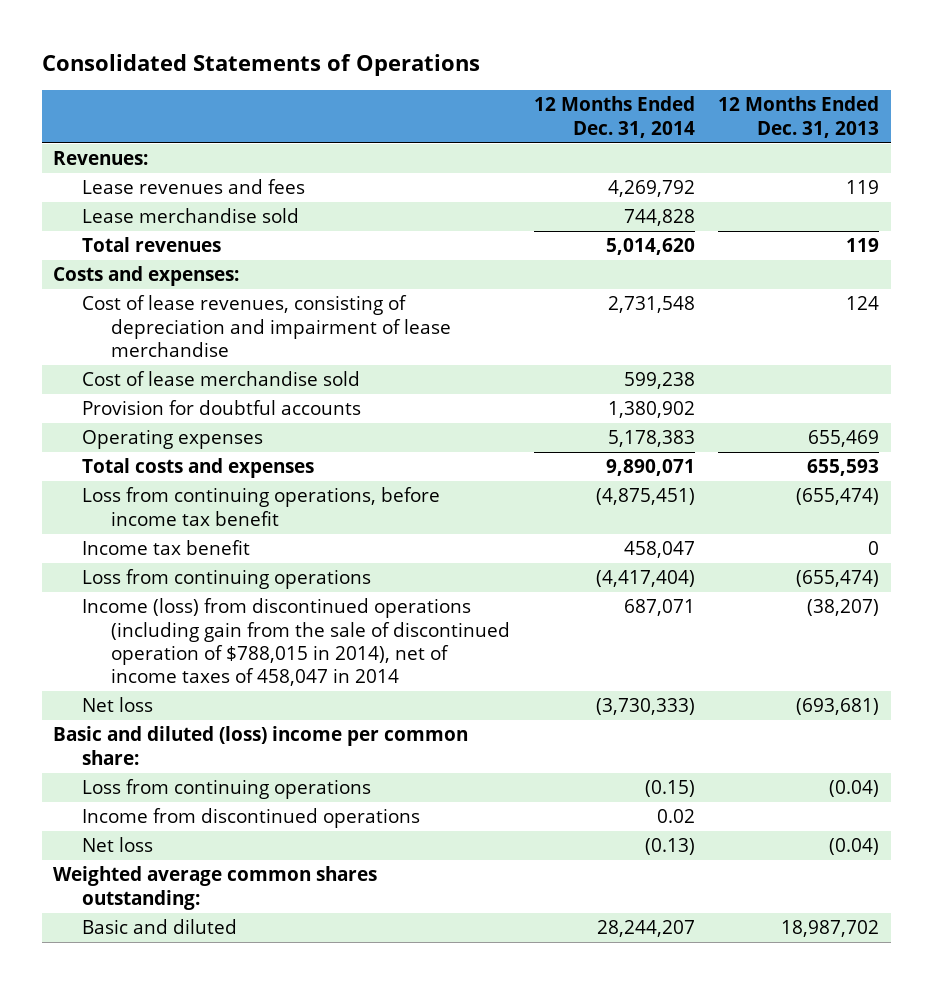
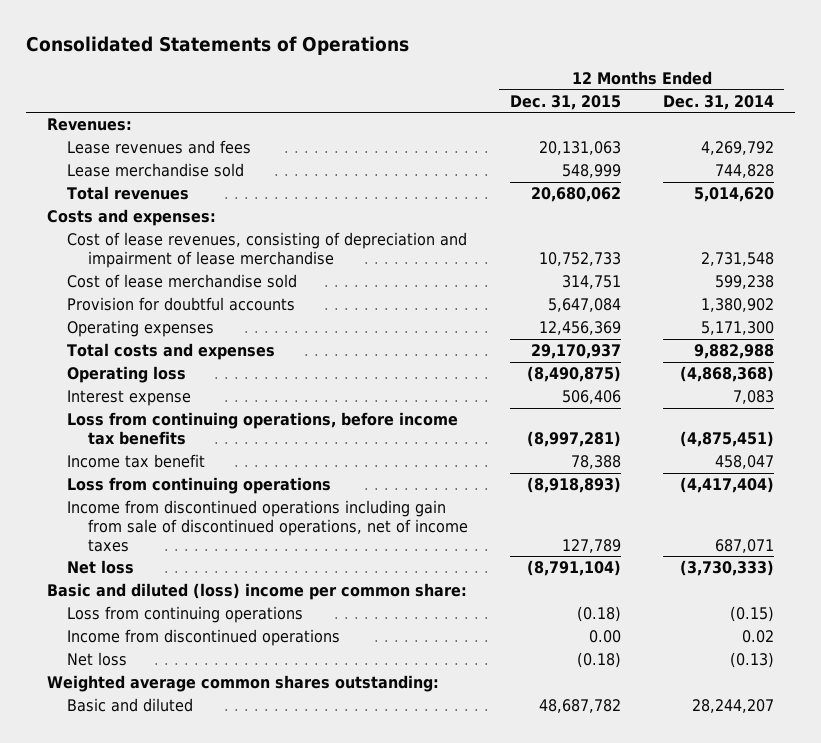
- | 12 Months Ended Dec. 31, 2014 | 12 Months Ended Dec. 31, 2013
+ | 12 Months Ended Dec. 31, 2015 | 12 Months Ended Dec. 31, 2014
- Operating expenses | 5,178,383 | 655,469
- Total costs and expenses | 9,890,071 | 655,593
- Loss from continuing operations, before income tax benefit | (4,875,451) | (655,474)
+ Operating expenses | 12,456,369 | 5,171,300
+ Total costs and expenses | 29,170,937 | 9,882,988
+ Operating loss | (8,490,875) | (4,868,368)
+ Interest expense | 506,406 | 7,083
+ Loss from continuing operations, before income tax benefits | (8,997,281) | (4,875,451)
- Income (loss) from discontinued operations (including gain from the sale of discontinued operation of $788,015 in 2014), net of income taxes of 458,047 in 2014 | 687,071 | (38,207)
+ Income from discontinued operations including gain from sale of discontinued operations, net of income taxes | 127,789 | 687,071

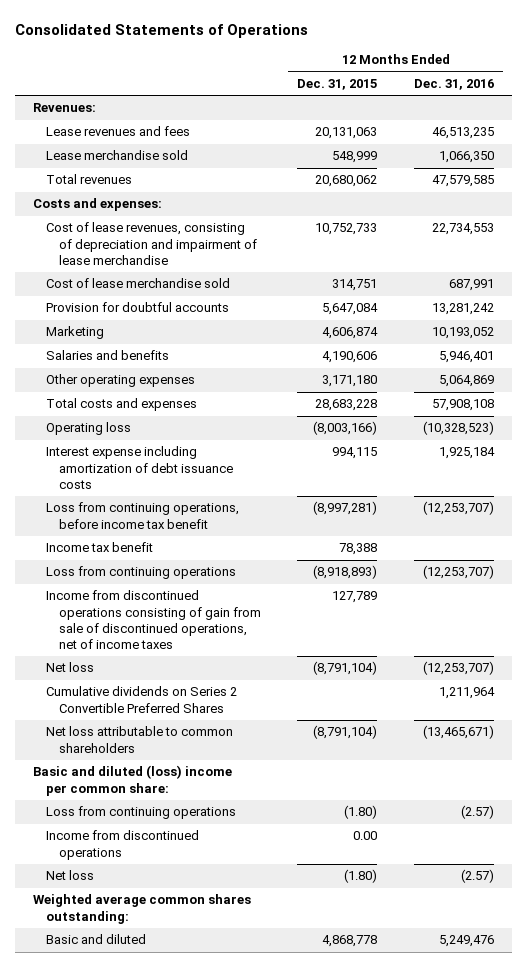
- | 12 Months Ended Dec. 31, 2015 | 12 Months Ended Dec. 31, 2014
+ | 12 Months Ended Dec. 31, 2015 | 12 Months Ended Dec. 31, 2016
- Operating expenses | 12,456,369 | 5,171,300
- Total costs and expenses | 29,170,937 | 9,882,988
- Operating loss | (8,490,875) | (4,868,368)
- Interest expense | 506,406 | 7,083
- Loss from continuing operations, before income tax benefits | (8,997,281) | (4,875,451)
+ Marketing | 4,606,874 | 10,193,052
+ Salaries and benefits | 4,190,606 | 5,946,401
+ Other operating expenses | 3,171,180 | 5,064,869
+ Total costs and expenses | 28,683,228 | 57,908,108
+ Operating loss | (8,003,166) | (10,328,523)
+ Interest expense including amortization of debt issuance costs | 994,115 | 1,925,184
+ Loss from continuing operations, before income tax benefit | (8,997,281) | (12,253,707)
- Income from discontinued operations including gain from sale of discontinued operations, net of income taxes | 127,789 | 687,071
+ Income from discontinued operations consisting of gain from sale of discontinued operations, net of income taxes | 127,789 |
+ Cumulative dividends on Series 2 Convertible Preferred Shares | | 1,211,964
+ Net loss attributable to common shareholders | (8,791,104) | (13,465,671)
- Loss from continuing operations | (0.18) | (0.15)
+ Loss from continuing operations | (1.80) | (2.57)
- Net loss | (0.18) | (0.13)
+ Net loss | (1.80) | (2.57)
- Basic and diluted | 48,687,782 | 28,244,207
+ Basic and diluted | 4,868,778 | 5,249,476

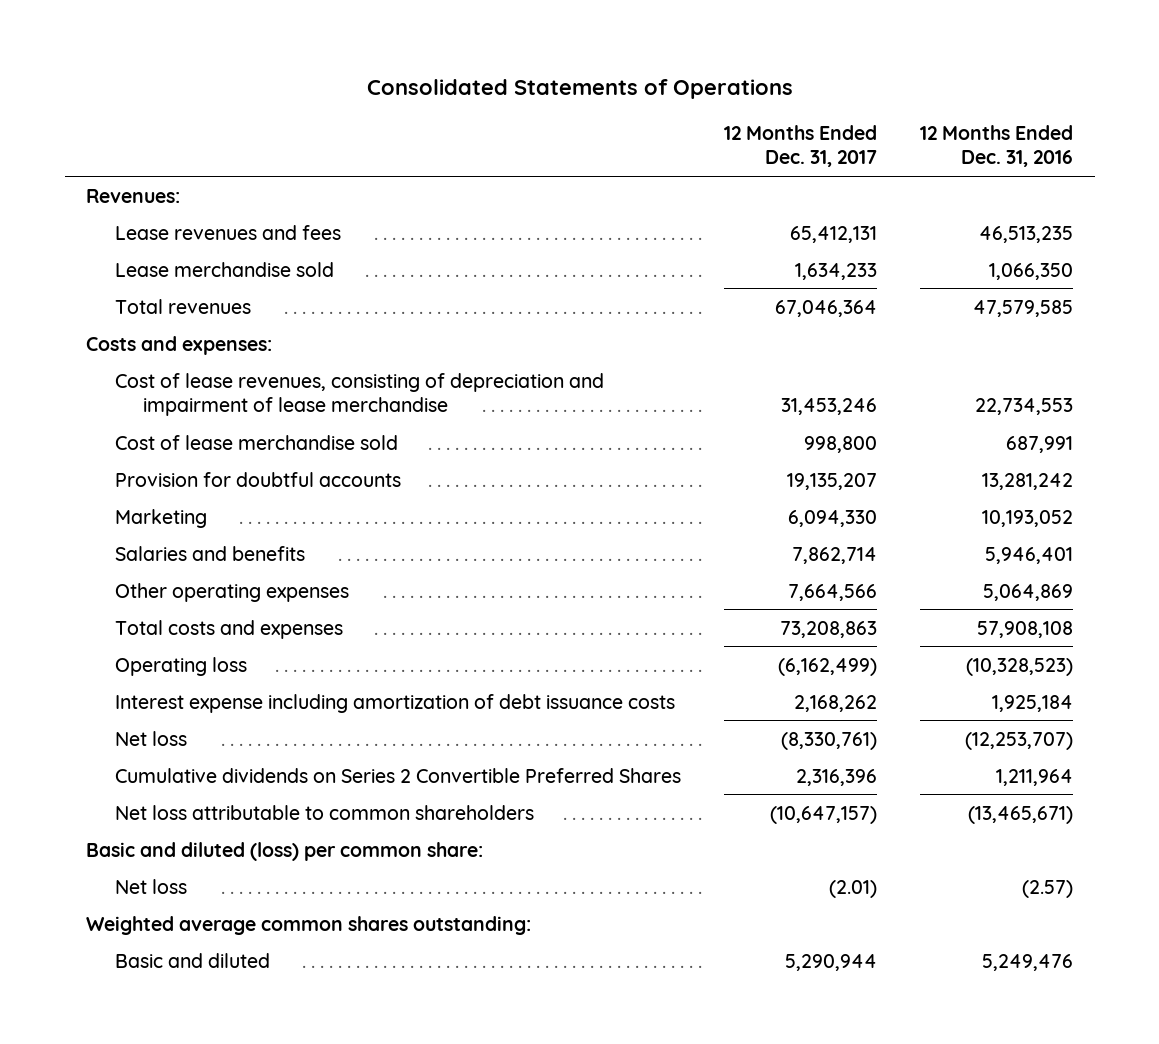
- | 12 Months Ended Dec. 31, 2015 | 12 Months Ended Dec. 31, 2016
+ | 12 Months Ended Dec. 31, 2017 | 12 Months Ended Dec. 31, 2016
- Loss from continuing operations, before income tax benefit | (8,997,281) | (12,253,707)
- Income tax benefit | 78,388 |
- Loss from continuing operations | (8,918,893) | (12,253,707)
- Income from discontinued operations consisting of gain from sale of discontinued operations, net of income taxes | 127,789 |
- Basic and diluted (loss) income per common share:
- Loss from continuing operations | (1.80) | (2.57)
- Income from discontinued operations | 0.00 |
+ Basic and diluted (loss) per common share:

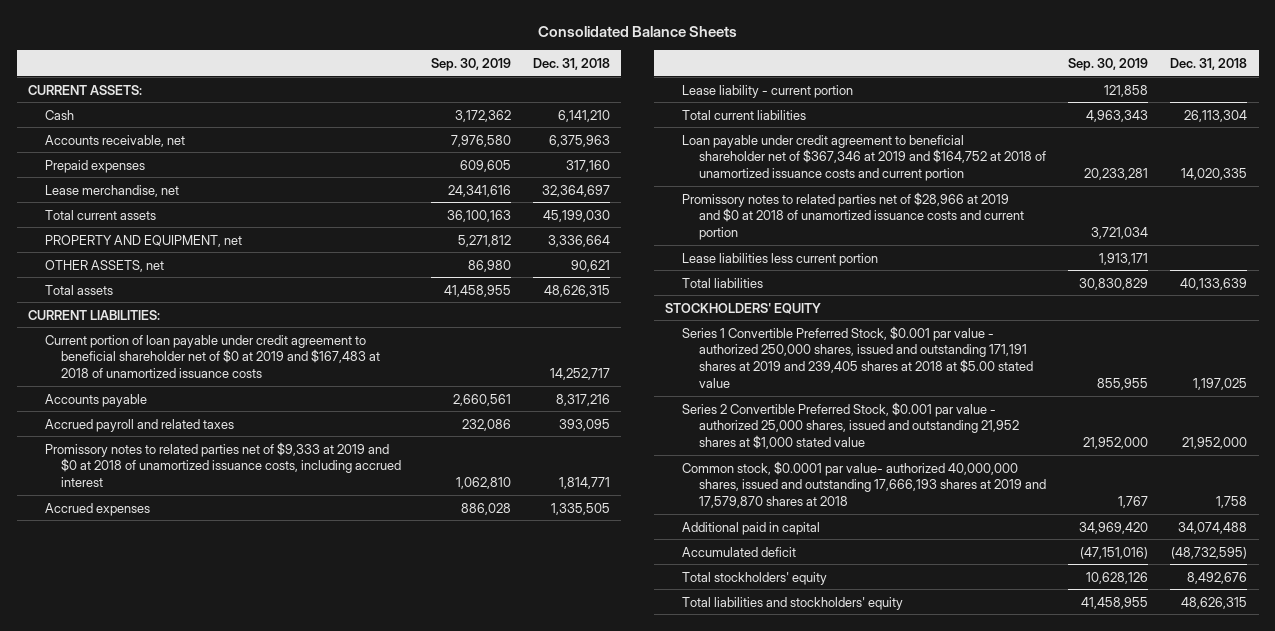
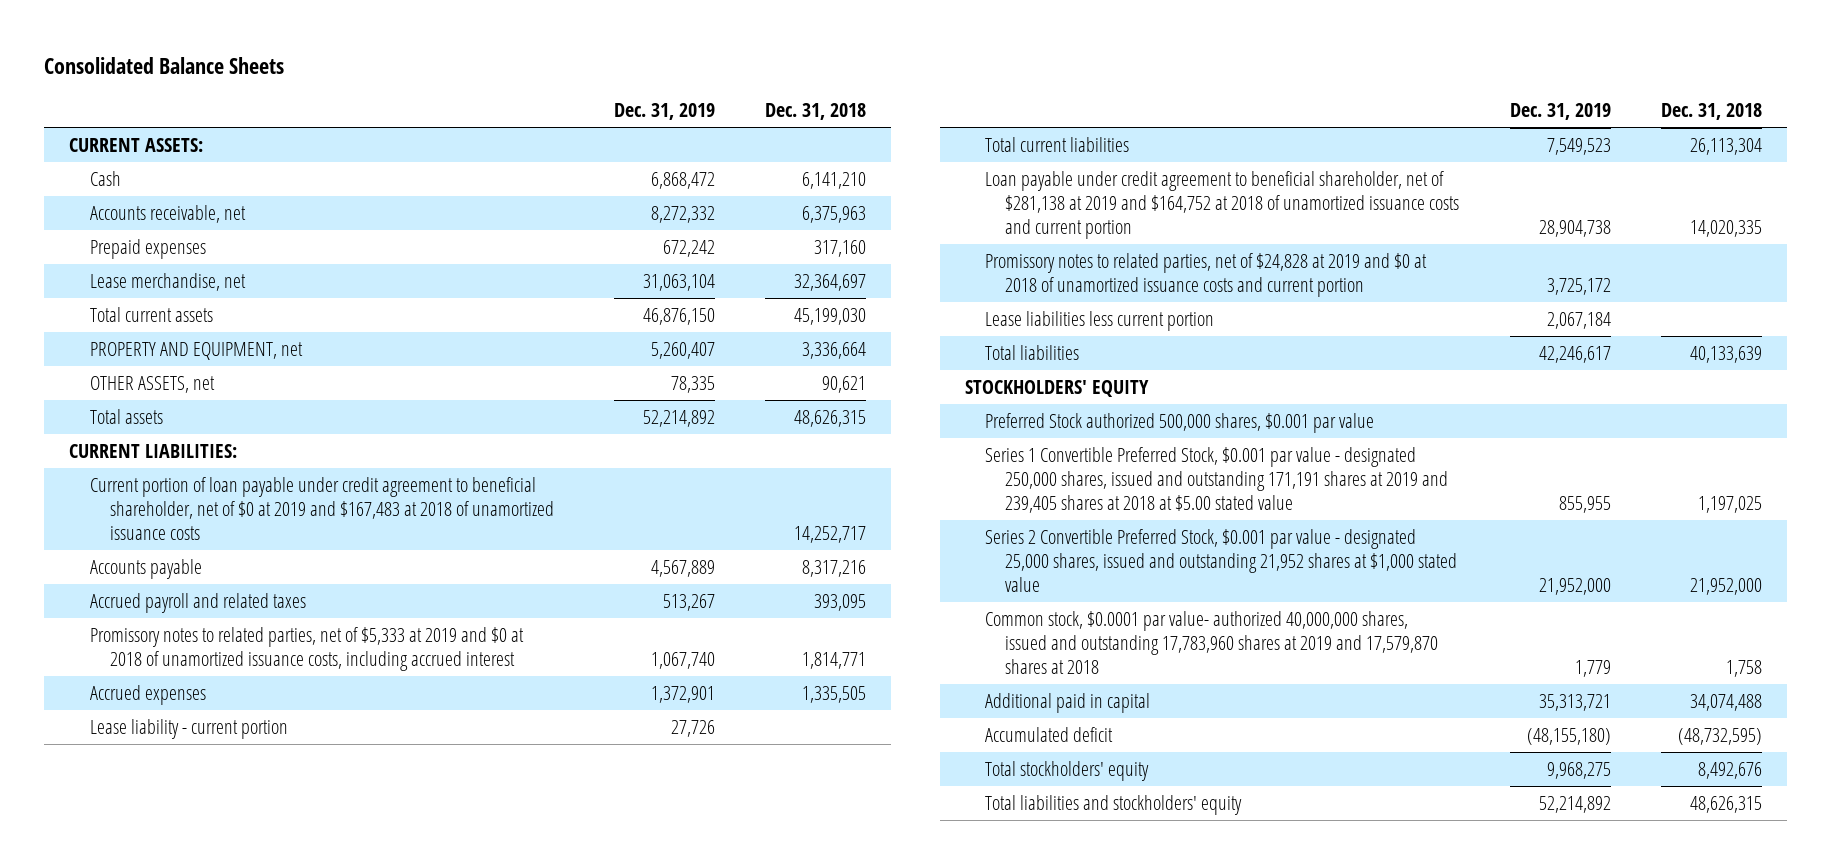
- | Sep. 30, 2019 | Dec. 31, 2018
+ | Dec. 31, 2019 | Dec. 31, 2018
- Current portion of loan payable under credit agreement to beneficial shareholder net of $0 at 2019 and $167,483 at 2018 of unamortized issuance costs | | 14,252,717
+ Current portion of loan payable under credit agreement to beneficial shareholder, net of $0 at 2019 and $167,483 at 2018 of unamortized issuance costs | | 14,252,717
- Promissory notes to related parties net of $9,333 at 2019 and $0 at 2018 of unamortized issuance costs, including accrued interest | 1,062,810 | 1,814,771
+ Promissory notes to related parties, net of $5,333 at 2019 and $0 at 2018 of unamortized issuance costs, including accrued interest | 1,067,740 | 1,814,771
- Loan payable under credit agreement to beneficial shareholder net of $367,346 at 2019 and $164,752 at 2018 of unamortized issuance costs and current portion | 20,233,281 | 14,020,335
- Promissory notes to related parties net of $28,966 at 2019 and $0 at 2018 of unamortized issuance costs and current portion | 3,721,034 |
+ Loan payable under credit agreement to beneficial shareholder, net of $281,138 at 2019 and $164,752 at 2018 of unamortized issuance costs and current portion | 28,904,738 | 14,020,335
+ Promissory notes to related parties, net of $24,828 at 2019 and $0 at 2018 of unamortized issuance costs and current portion | 3,725,172 |
- Series 1 Convertible Preferred Stock, $0.001 par value - authorized 250,000 shares, issued and outstanding 171,191 shares at 2019 and 239,405 shares at 2018 at $5.00 stated value | 855,955 | 1,197,025
- Series 2 Convertible Preferred Stock, $0.001 par value - authorized 25,000 shares, issued and outstanding 21,952 shares at $1,000 stated value | 21,952,000 | 21,952,000
- Common stock, $0.0001 par value- authorized 40,000,000 shares, issued and outstanding 17,666,193 shares at 2019 and 17,579,870 shares at 2018 | 1,767 | 1,758
+ Preferred Stock authorized 500,000 shares, $0.001 par value
+ Series 1 Convertible Preferred Stock, $0.001 par value - designated 250,000 shares, issued and outstanding 171,191 shares at 2019 and 239,405 shares at 2018 at $5.00 stated value | 855,955 | 1,197,025
+ Series 2 Convertible Preferred Stock, $0.001 par value - designated 25,000 shares, issued and outstanding 21,952 shares at $1,000 stated value | 21,952,000 | 21,952,000
+ Common stock, $0.0001 par value- authorized 40,000,000 shares, issued and outstanding 17,783,960 shares at 2019 and 17,579,870 shares at 2018 | 1,779 | 1,758

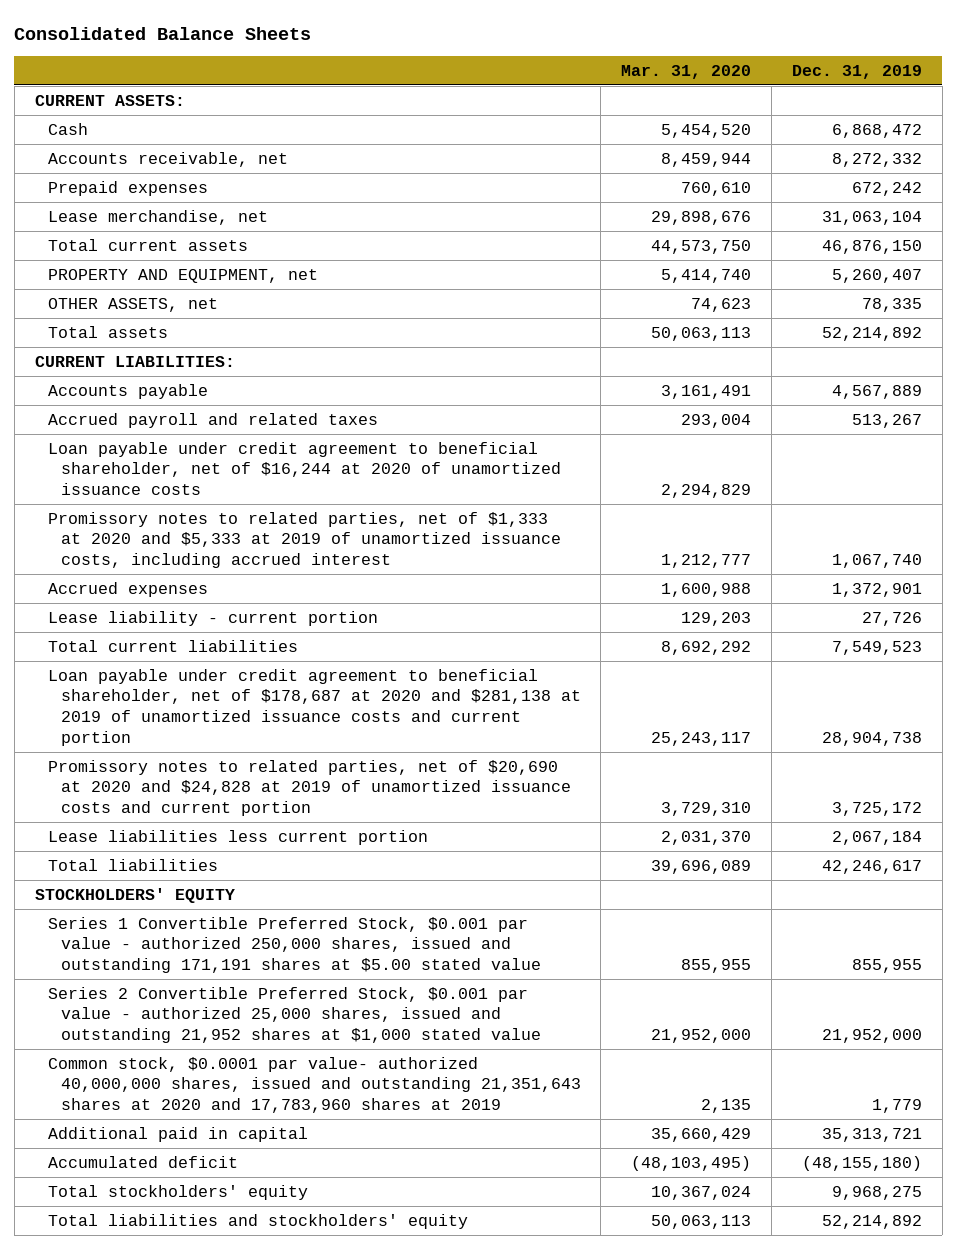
- | Dec. 31, 2019 | Dec. 31, 2018
+ | Mar. 31, 2020 | Dec. 31, 2019
- Current portion of loan payable under credit agreement to beneficial shareholder, net of $0 at 2019 and $167,483 at 2018 of unamortized issuance costs | | 14,252,717
- Promissory notes to related parties, net of $5,333 at 2019 and $0 at 2018 of unamortized issuance costs, including accrued interest | 1,067,740 | 1,814,771
+ Loan payable under credit agreement to beneficial shareholder, net of $16,244 at 2020 of unamortized issuance costs | 2,294,829 |
+ Promissory notes to related parties, net of $1,333 at 2020 and $5,333 at 2019 of unamortized issuance costs, including accrued interest | 1,212,777 | 1,067,740
- Loan payable under credit agreement to beneficial shareholder, net of $281,138 at 2019 and $164,752 at 2018 of unamortized issuance costs and current portion | 28,904,738 | 14,020,335
- Promissory notes to related parties, net of $24,828 at 2019 and $0 at 2018 of unamortized issuance costs and current portion | 3,725,172 |
+ Loan payable under credit agreement to beneficial shareholder, net of $178,687 at 2020 and $281,138 at 2019 of unamortized issuance costs and current portion | 25,243,117 | 28,904,738
+ Promissory notes to related parties, net of $20,690 at 2020 and $24,828 at 2019 of unamortized issuance costs and current portion | 3,729,310 | 3,725,172
- Preferred Stock authorized 500,000 shares, $0.001 par value
- Series 1 Convertible Preferred Stock, $0.001 par value - designated 250,000 shares, issued and outstanding 171,191 shares at 2019 and 239,405 shares at 2018 at $5.00 stated value | 855,955 | 1,197,025
- Series 2 Convertible Preferred Stock, $0.001 par value - designated 25,000 shares, issued and outstanding 21,952 shares at $1,000 stated value | 21,952,000 | 21,952,000
- Common stock, $0.0001 par value- authorized 40,000,000 shares, issued and outstanding 17,783,960 shares at 2019 and 17,579,870 shares at 2018 | 1,779 | 1,758
+ Series 1 Convertible Preferred Stock, $0.001 par value - authorized 250,000 shares, issued and outstanding 171,191 shares at $5.00 stated value | 855,955 | 855,955
+ Series 2 Convertible Preferred Stock, $0.001 par value - authorized 25,000 shares, issued and outstanding 21,952 shares at $1,000 stated value | 21,952,000 | 21,952,000
+ Common stock, $0.0001 par value- authorized 40,000,000 shares, issued and outstanding 21,351,643 shares at 2020 and 17,783,960 shares at 2019 | 2,135 | 1,779

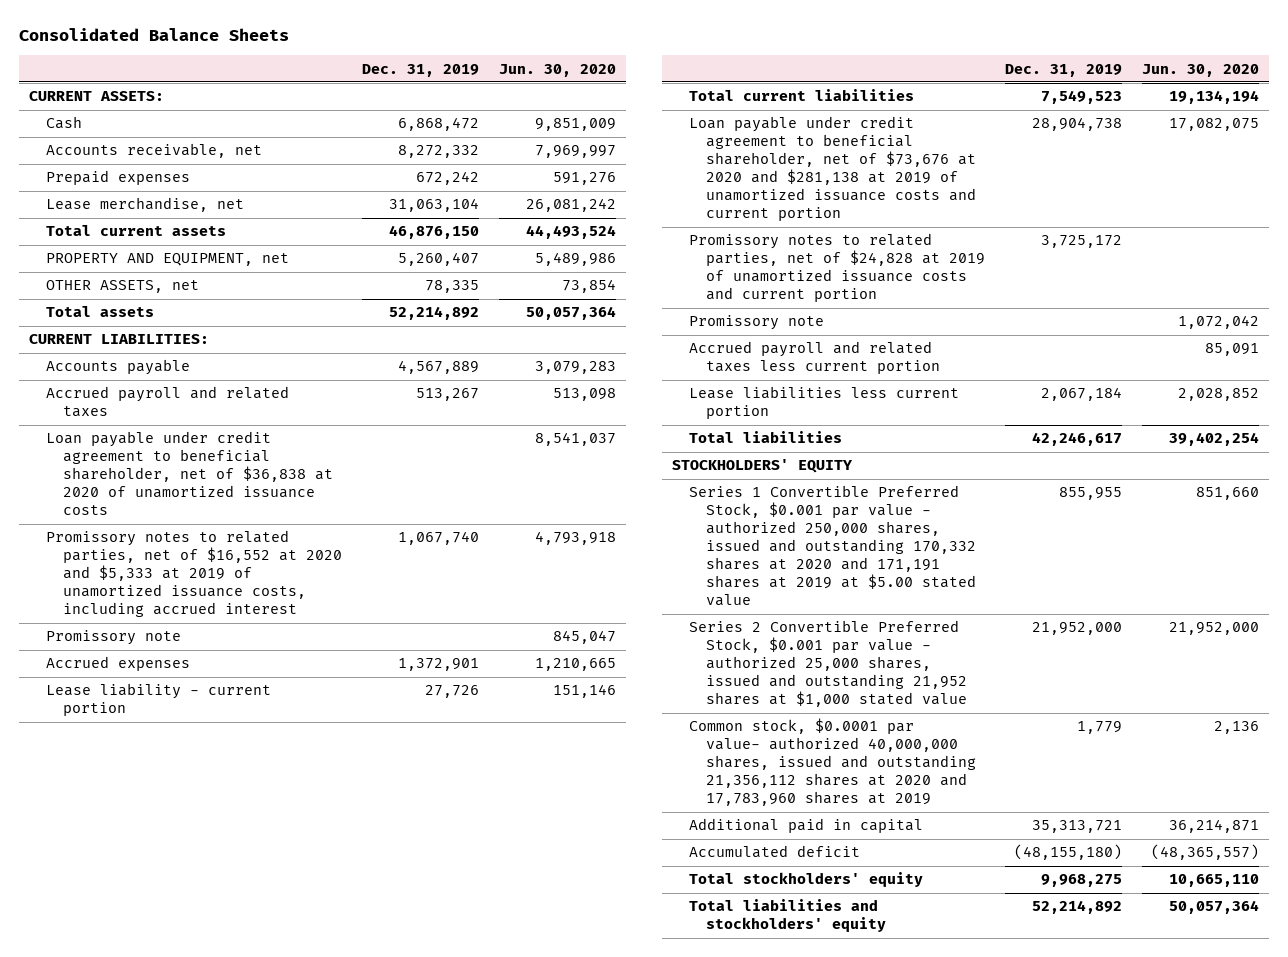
- | Mar. 31, 2020 | Dec. 31, 2019
+ | Dec. 31, 2019 | Jun. 30, 2020
- Loan payable under credit agreement to beneficial shareholder, net of $16,244 at 2020 of unamortized issuance costs | 2,294,829 |
- Promissory notes to related parties, net of $1,333 at 2020 and $5,333 at 2019 of unamortized issuance costs, including accrued interest | 1,212,777 | 1,067,740
+ Loan payable under credit agreement to beneficial shareholder, net of $36,838 at 2020 of unamortized issuance costs | | 8,541,037
+ Promissory notes to related parties, net of $16,552 at 2020 and $5,333 at 2019 of unamortized issuance costs, including accrued interest | 1,067,740 | 4,793,918
+ Promissory note | | 845,047
- Loan payable under credit agreement to beneficial shareholder, net of $178,687 at 2020 and $281,138 at 2019 of unamortized issuance costs and current portion | 25,243,117 | 28,904,738
- Promissory notes to related parties, net of $20,690 at 2020 and $24,828 at 2019 of unamortized issuance costs and current portion | 3,729,310 | 3,725,172
+ Loan payable under credit agreement to beneficial shareholder, net of $73,676 at 2020 and $281,138 at 2019 of unamortized issuance costs and current portion | 28,904,738 | 17,082,075
+ Promissory notes to related parties, net of $24,828 at 2019 of unamortized issuance costs and current portion | 3,725,172 |
+ Promissory note | | 1,072,042
+ Accrued payroll and related taxes less current portion | | 85,091
- Series 1 Convertible Preferred Stock, $0.001 par value - authorized 250,000 shares, issued and outstanding 171,191 shares at $5.00 stated value | 855,955 | 855,955
+ Series 1 Convertible Preferred Stock, $0.001 par value - authorized 250,000 shares, issued and outstanding 170,332 shares at 2020 and 171,191 shares at 2019 at $5.00 stated value | 855,955 | 851,660
- Common stock, $0.0001 par value- authorized 40,000,000 shares, issued and outstanding 21,351,643 shares at 2020 and 17,783,960 shares at 2019 | 2,135 | 1,779
+ Common stock, $0.0001 par value- authorized 40,000,000 shares, issued and outstanding 21,356,112 shares at 2020 and 17,783,960 shares at 2019 | 1,779 | 2,136

